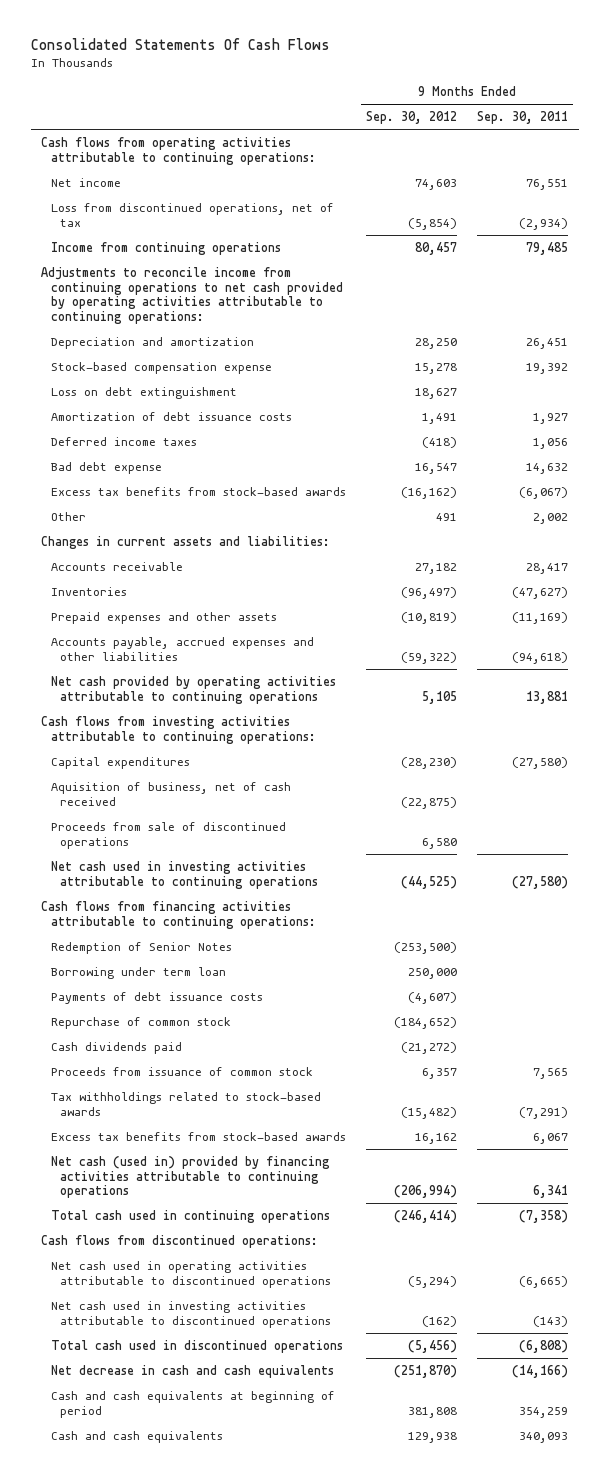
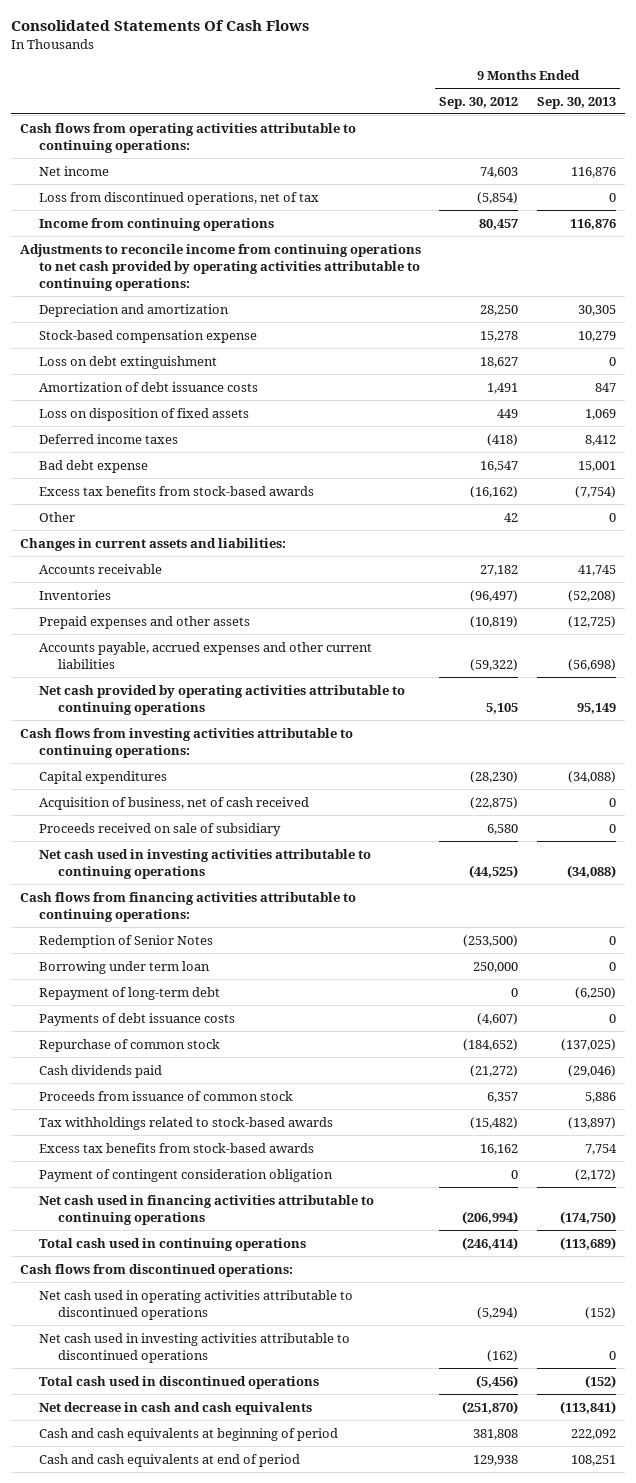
- | 9 Months Ended Sep. 30, 2012 | 9 Months Ended Sep. 30, 2011
+ | 9 Months Ended Sep. 30, 2012 | 9 Months Ended Sep. 30, 2013
+ Loss on disposition of fixed assets | 449 | 1,069
- Other | 491 | 2,002
+ Other | 42 | 0
- Accounts payable, accrued expenses and other liabilities | (59,322) | (94,618)
+ Accounts payable, accrued expenses and other current liabilities | (59,322) | (56,698)
- Aquisition of business, net of cash received | (22,875) |
- Proceeds from sale of discontinued operations | 6,580 |
+ Acquisition of business, net of cash received | (22,875) | 0
+ Proceeds received on sale of subsidiary | 6,580 | 0
+ Repayment of long-term debt | 0 | (6,250)
- Net cash (used in) provided by financing activities attributable to continuing operations | (206,994) | 6,341
+ Payment of contingent consideration obligation | 0 | (2,172)
+ Net cash used in financing activities attributable to continuing operations | (206,994) | (174,750)
- Cash and cash equivalents | 129,938 | 340,093
+ Cash and cash equivalents at end of period | 129,938 | 108,251

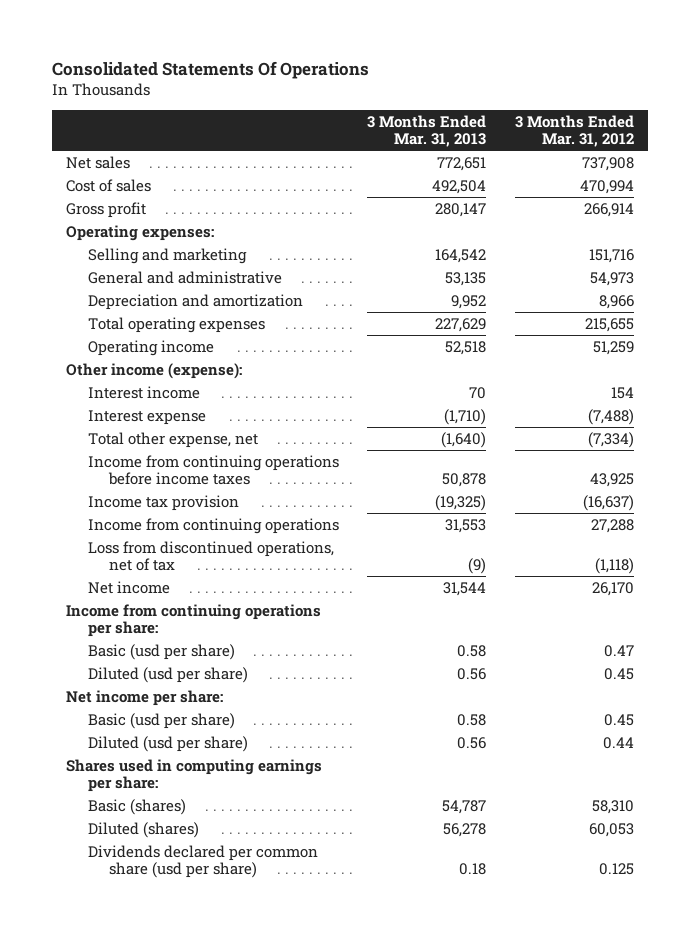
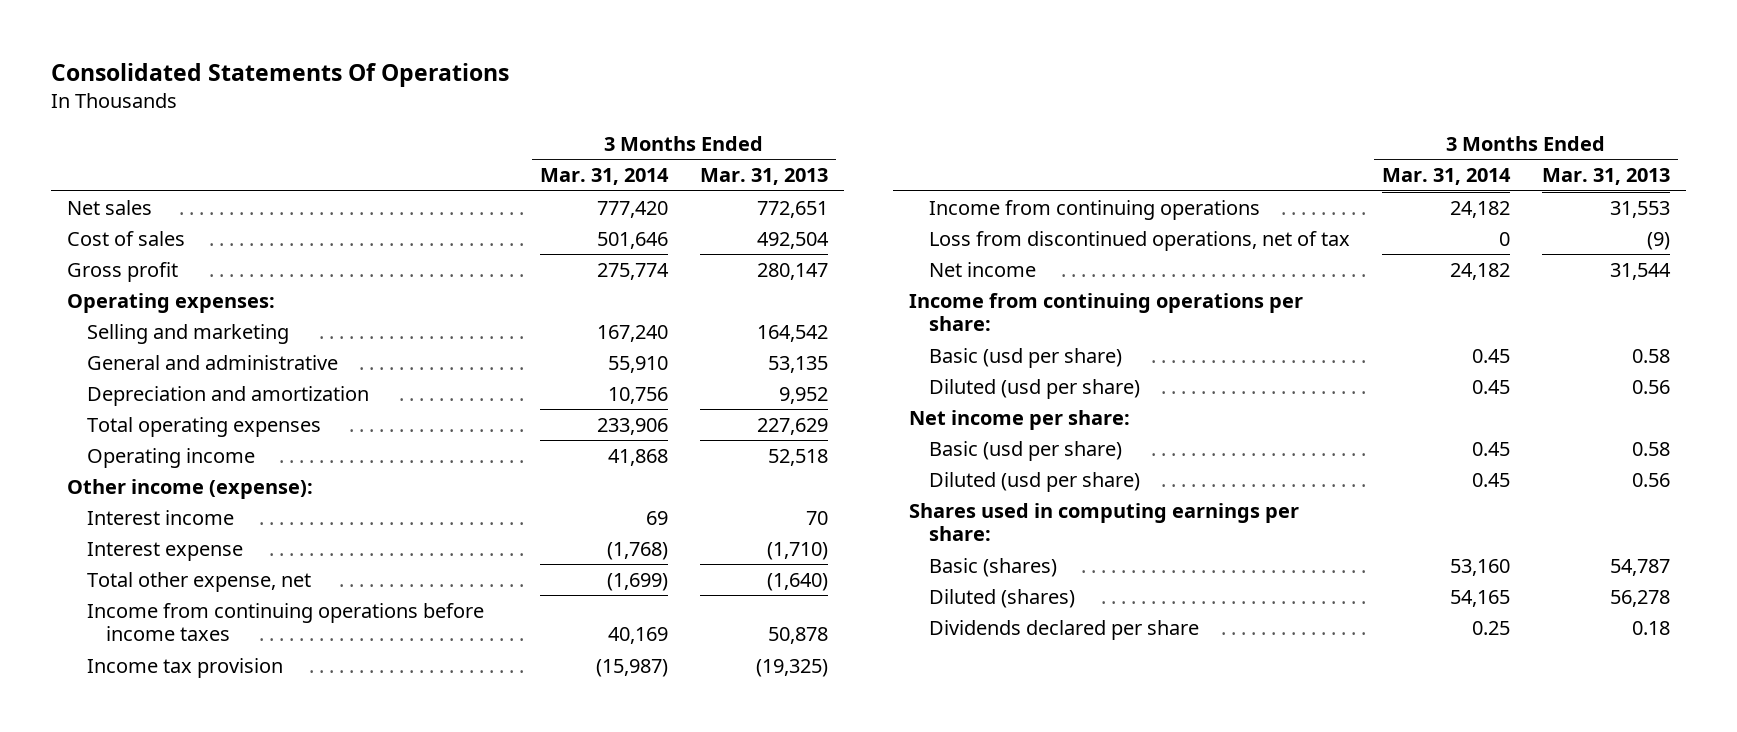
- | 3 Months Ended Mar. 31, 2013 | 3 Months Ended Mar. 31, 2012
+ | 3 Months Ended Mar. 31, 2014 | 3 Months Ended Mar. 31, 2013
- Dividends declared per common share (usd per share) | 0.18 | 0.125
+ Dividends declared per share | 0.25 | 0.18

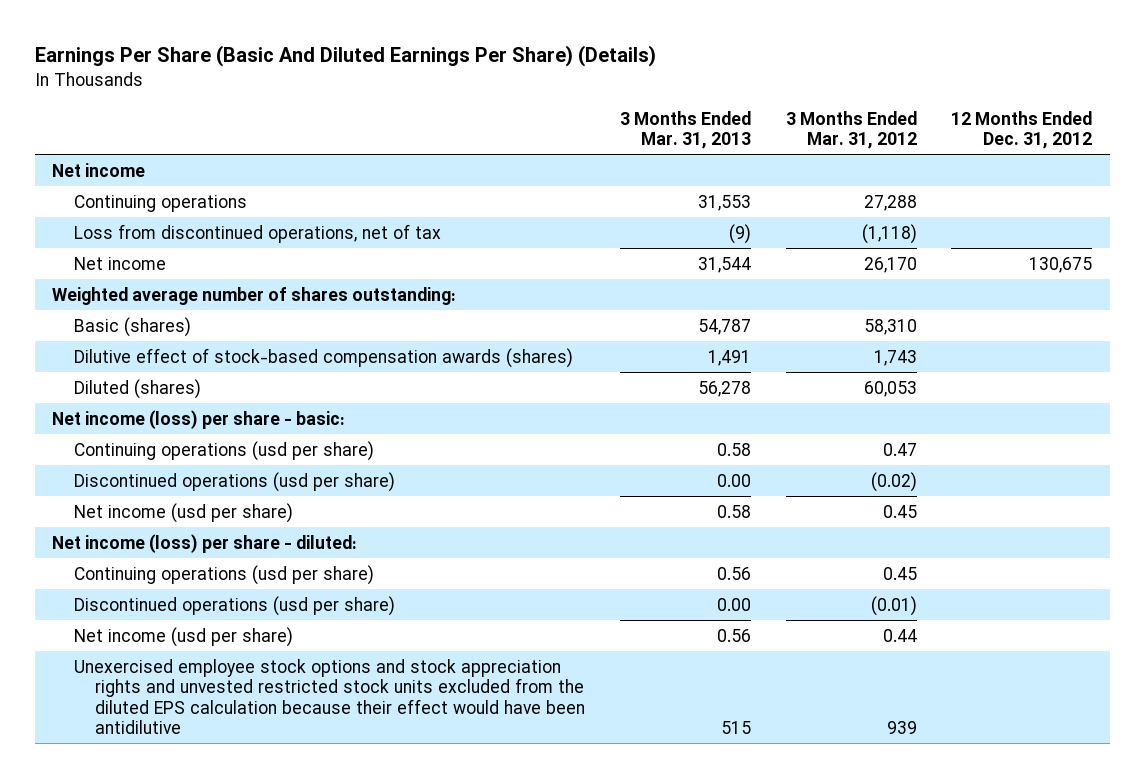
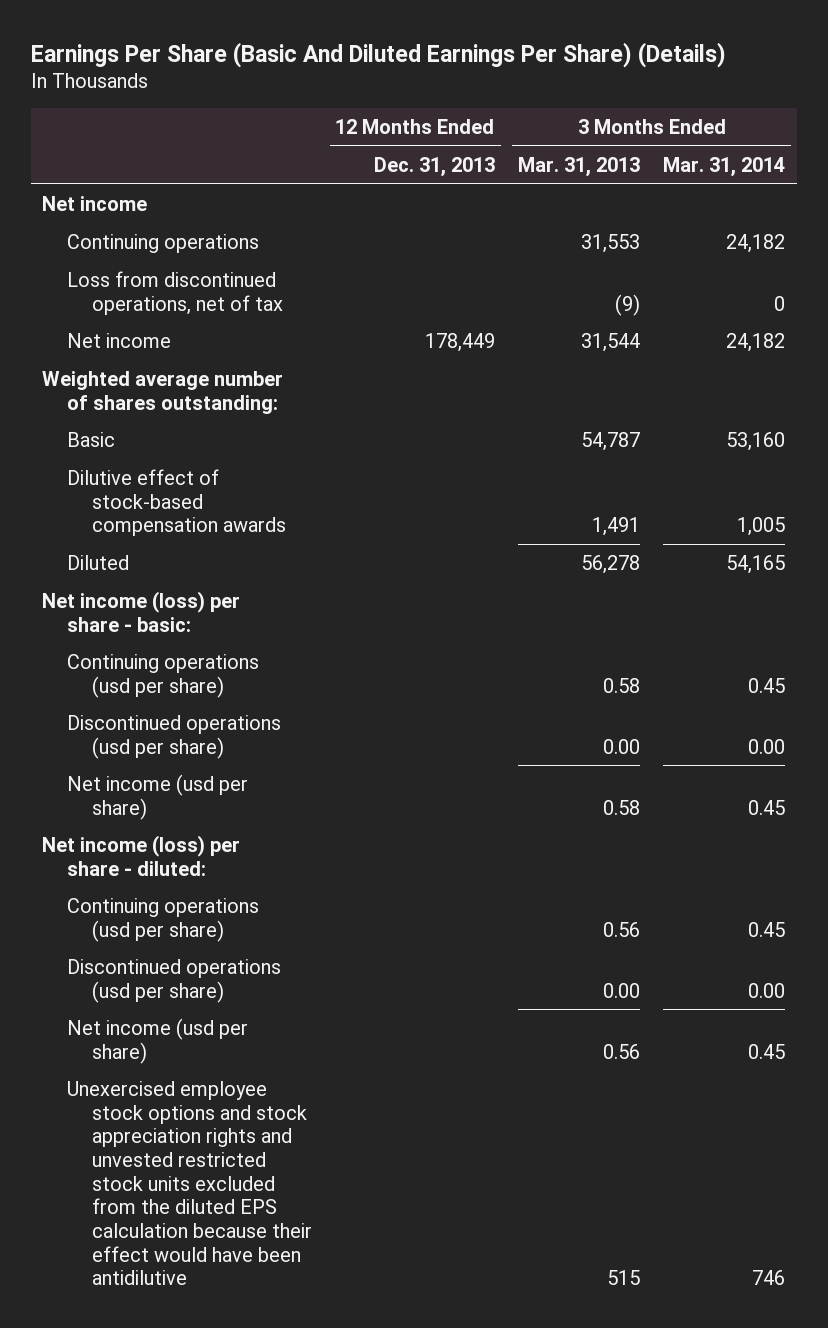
- | 3 Months Ended Mar. 31, 2013 | 3 Months Ended Mar. 31, 2012 | 12 Months Ended Dec. 31, 2012
+ | 12 Months Ended Dec. 31, 2013 | 3 Months Ended Mar. 31, 2013 | 3 Months Ended Mar. 31, 2014
- Basic (shares) | 54,787 | 58,310 |
- Dilutive effect of stock-based compensation awards (shares) | 1,491 | 1,743 |
- Diluted (shares) | 56,278 | 60,053 |
+ Basic | | 54,787 | 53,160
+ Dilutive effect of stock-based compensation awards | | 1,491 | 1,005
+ Diluted | | 56,278 | 54,165

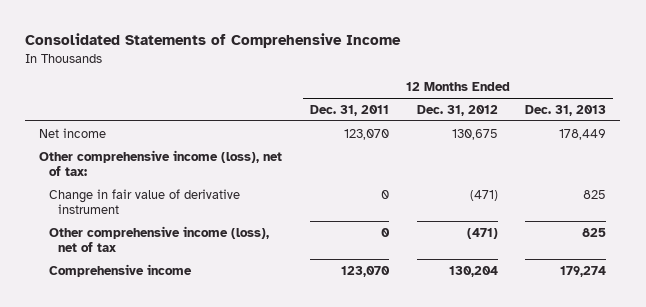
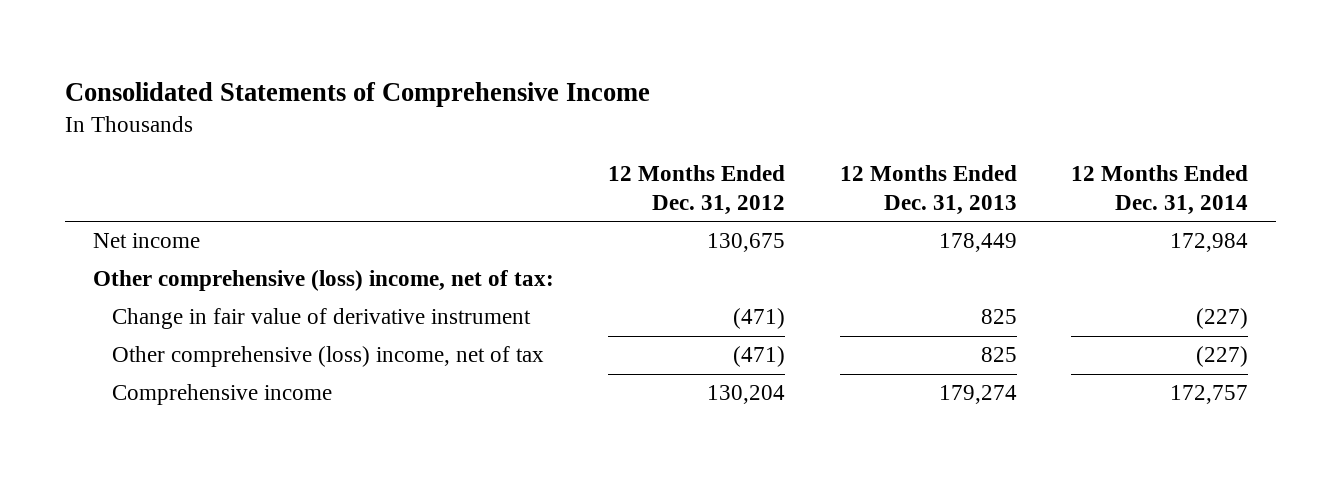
- | 12 Months Ended Dec. 31, 2011 | 12 Months Ended Dec. 31, 2012 | 12 Months Ended Dec. 31, 2013
+ | 12 Months Ended Dec. 31, 2012 | 12 Months Ended Dec. 31, 2013 | 12 Months Ended Dec. 31, 2014
- Other comprehensive income (loss), net of tax:
+ Other comprehensive (loss) income, net of tax:
- Other comprehensive income (loss), net of tax | 0 | (471) | 825
+ Other comprehensive (loss) income, net of tax | (471) | 825 | (227)

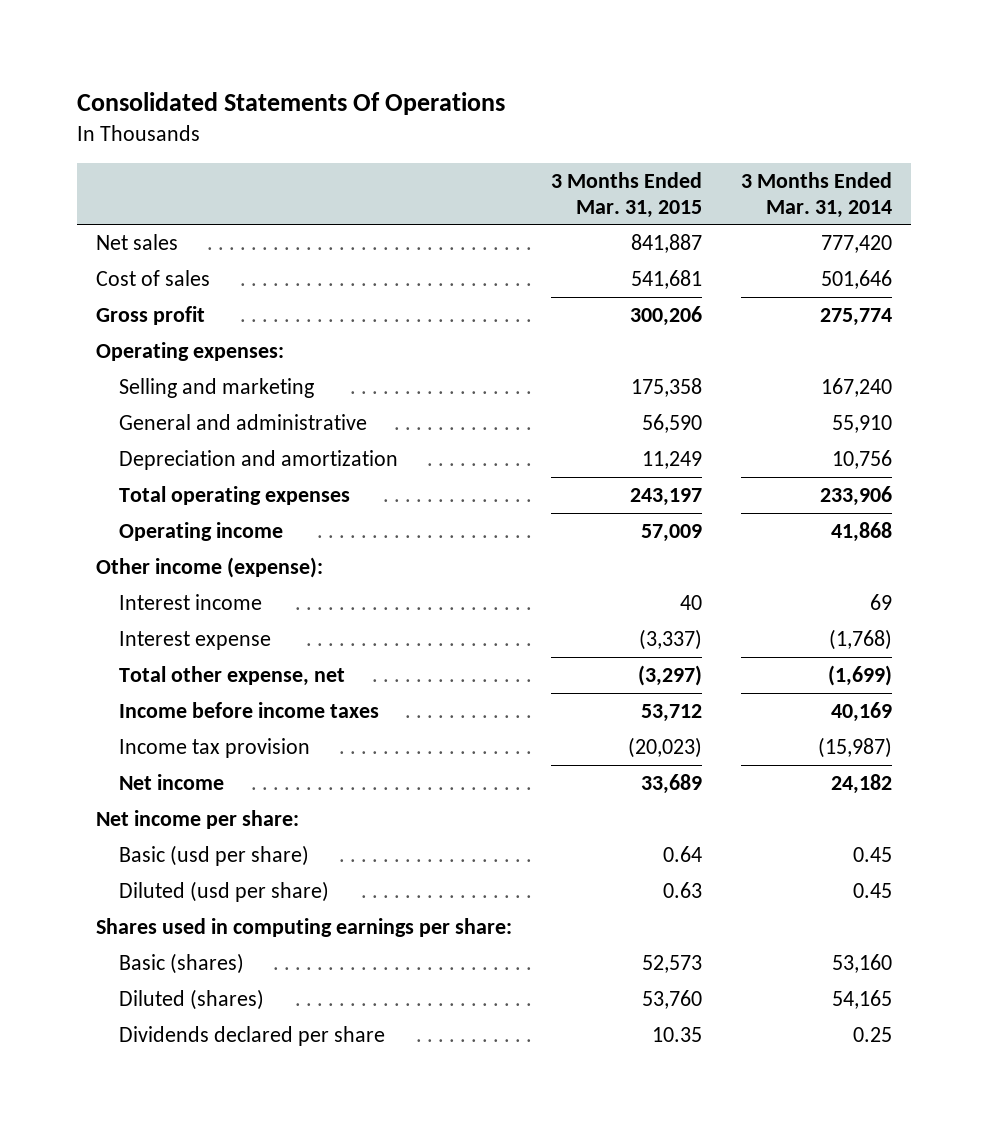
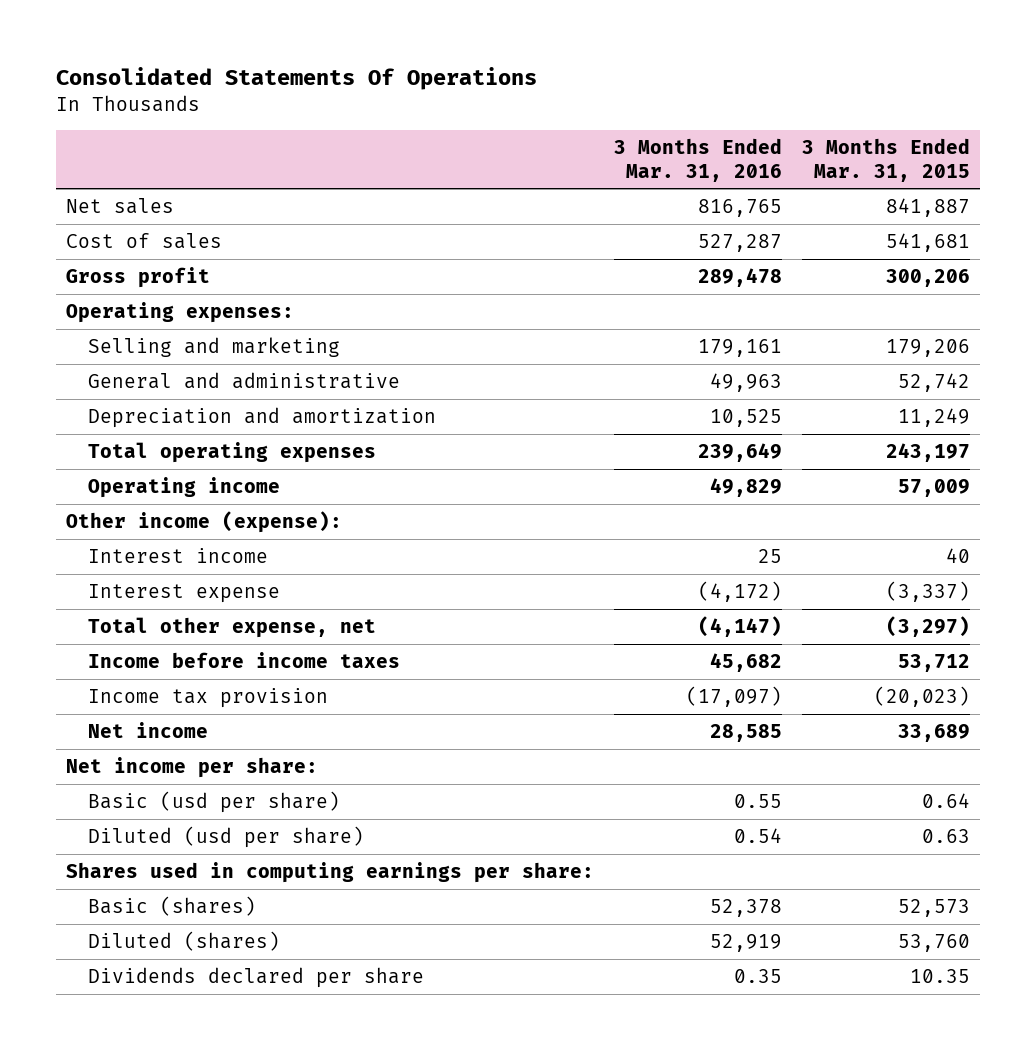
- | 3 Months Ended Mar. 31, 2015 | 3 Months Ended Mar. 31, 2014
+ | 3 Months Ended Mar. 31, 2016 | 3 Months Ended Mar. 31, 2015
- Selling and marketing | 175,358 | 167,240
- General and administrative | 56,590 | 55,910
+ Selling and marketing | 179,161 | 179,206
+ General and administrative | 49,963 | 52,742

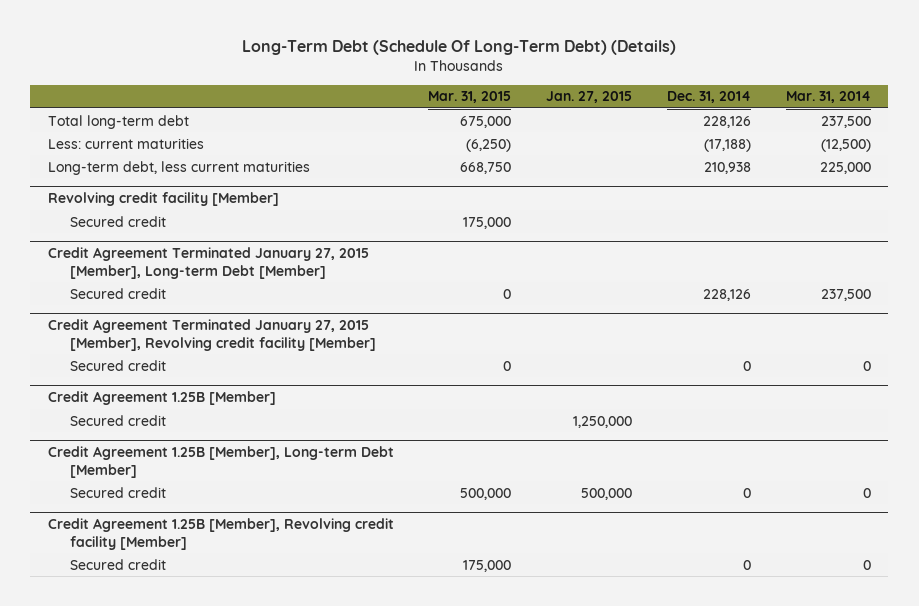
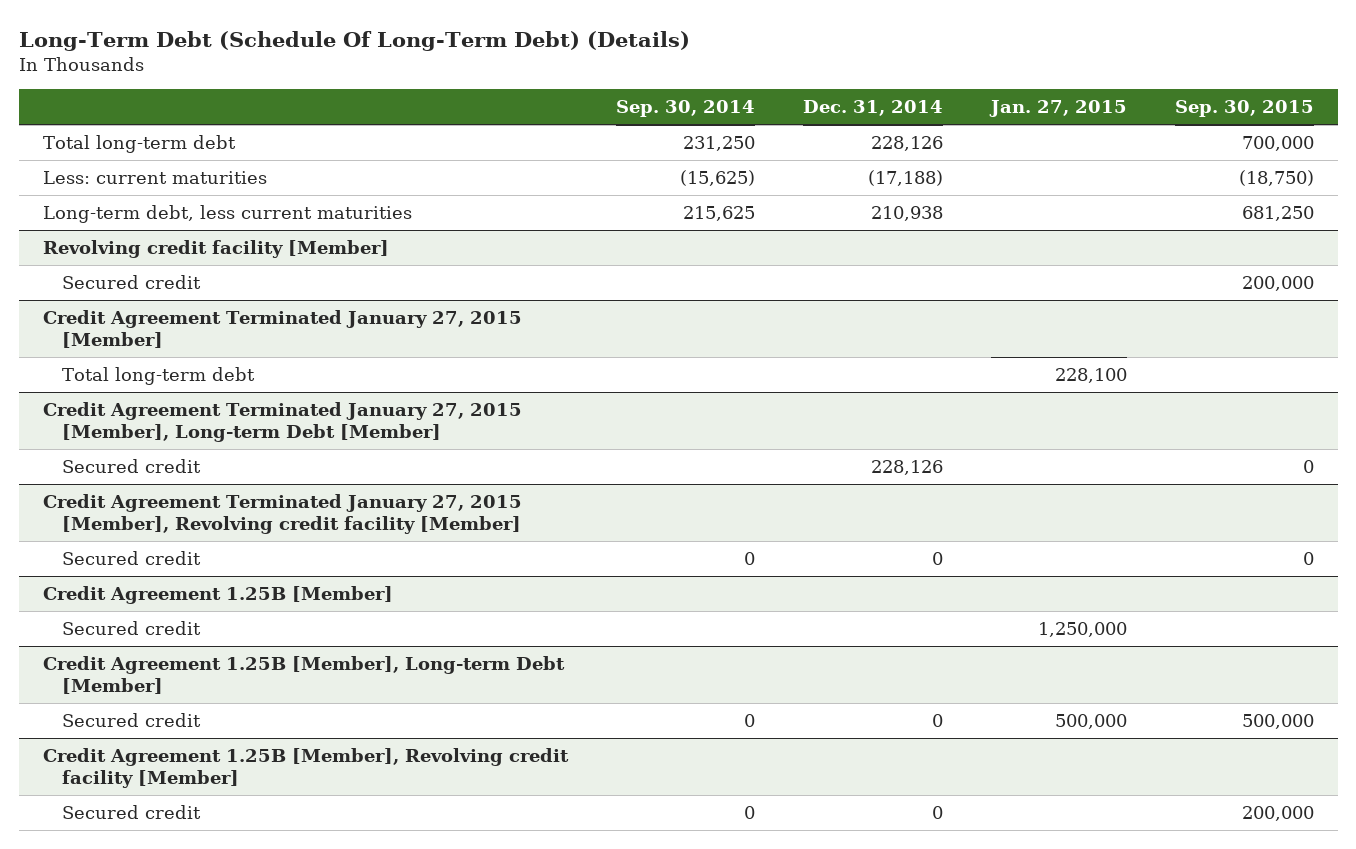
- | Mar. 31, 2015 | Jan. 27, 2015 | Dec. 31, 2014 | Mar. 31, 2014
+ | Sep. 30, 2014 | Dec. 31, 2014 | Jan. 27, 2015 | Sep. 30, 2015
+ Credit Agreement Terminated January 27, 2015 [Member]
+ Total long-term debt | | | 228,100 |

